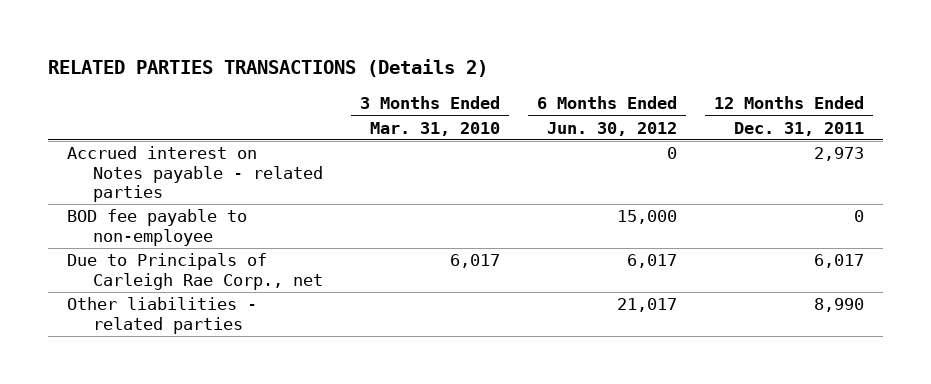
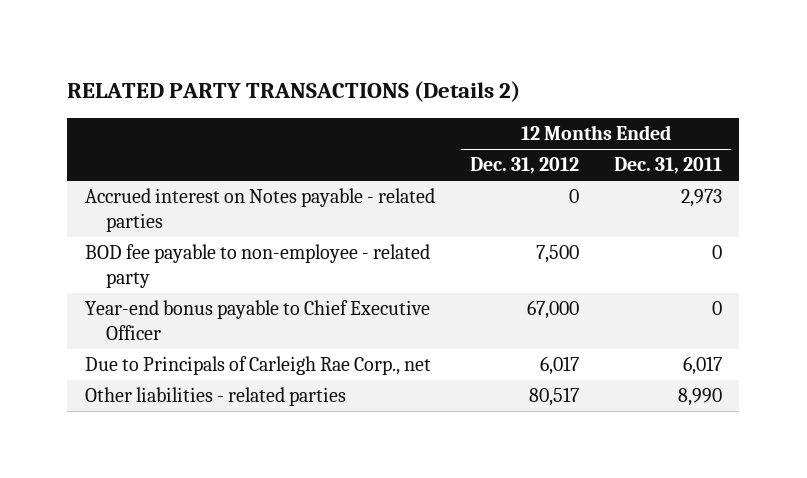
- RELATED PARTIES TRANSACTIONS (Details 2)
+ RELATED PARTY TRANSACTIONS (Details 2)
- | 3 Months Ended Mar. 31, 2010 | 6 Months Ended Jun. 30, 2012 | 12 Months Ended Dec. 31, 2011
+ | 12 Months Ended Dec. 31, 2012 | 12 Months Ended Dec. 31, 2011
- BOD fee payable to non-employee | | 15,000 | 0
+ BOD fee payable to non-employee - related party | 7,500 | 0
+ Year-end bonus payable to Chief Executive Officer | 67,000 | 0

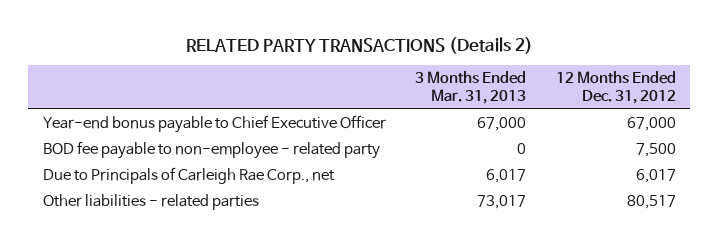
- | 12 Months Ended Dec. 31, 2012 | 12 Months Ended Dec. 31, 2011
+ | 3 Months Ended Mar. 31, 2013 | 12 Months Ended Dec. 31, 2012
- Accrued interest on Notes payable - related parties | 0 | 2,973
moved down: BOD fee payable to non-employee - related party | 0 | 7,500

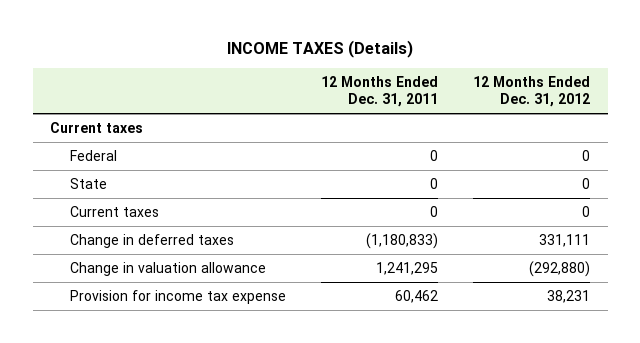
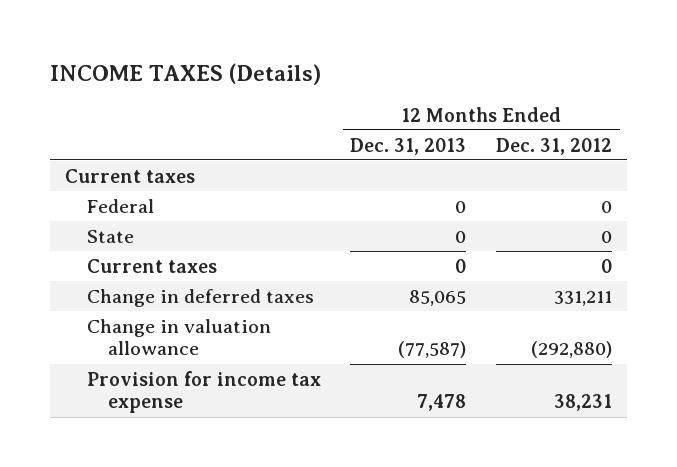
- | 12 Months Ended Dec. 31, 2011 | 12 Months Ended Dec. 31, 2012
+ | 12 Months Ended Dec. 31, 2013 | 12 Months Ended Dec. 31, 2012
- Change in deferred taxes | (1,180,833) | 331,111
+ Change in deferred taxes | 85,065 | 331,211

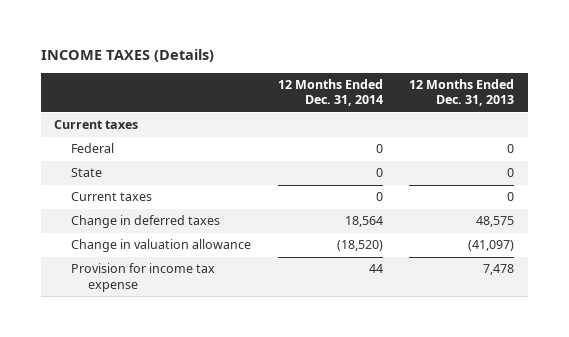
- | 12 Months Ended Dec. 31, 2013 | 12 Months Ended Dec. 31, 2012
+ | 12 Months Ended Dec. 31, 2014 | 12 Months Ended Dec. 31, 2013
- Change in deferred taxes | 85,065 | 331,211
- Change in valuation allowance | (77,587) | (292,880)
+ Change in deferred taxes | 18,564 | 48,575
+ Change in valuation allowance | (18,520) | (41,097)

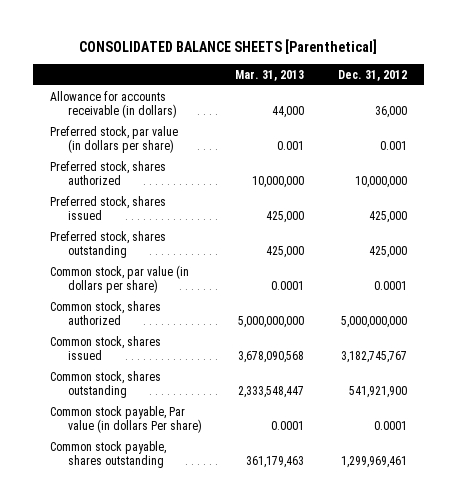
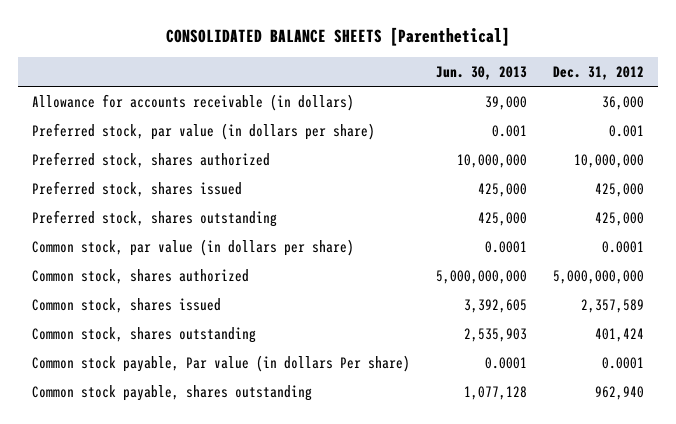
- | Mar. 31, 2013 | Dec. 31, 2012
+ | Jun. 30, 2013 | Dec. 31, 2012
- Common stock, shares issued | 3,678,090,568 | 3,182,745,767
- Common stock, shares outstanding | 2,333,548,447 | 541,921,900
+ Common stock, shares issued | 3,392,605 | 2,357,589
+ Common stock, shares outstanding | 2,535,903 | 401,424
- Common stock payable, shares outstanding | 361,179,463 | 1,299,969,461
+ Common stock payable, shares outstanding | 1,077,128 | 962,940

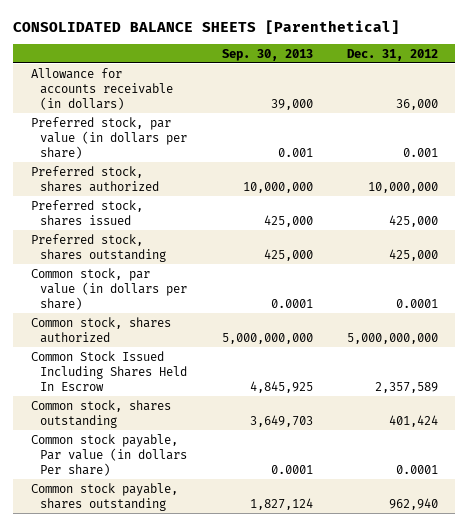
- | Jun. 30, 2013 | Dec. 31, 2012
+ | Sep. 30, 2013 | Dec. 31, 2012
- Common stock, shares issued | 3,392,605 | 2,357,589
+ Common Stock Issued Including Shares Held In Escrow | 4,845,925 | 2,357,589

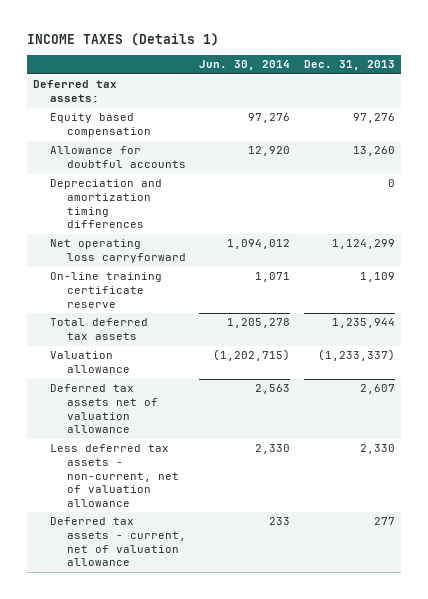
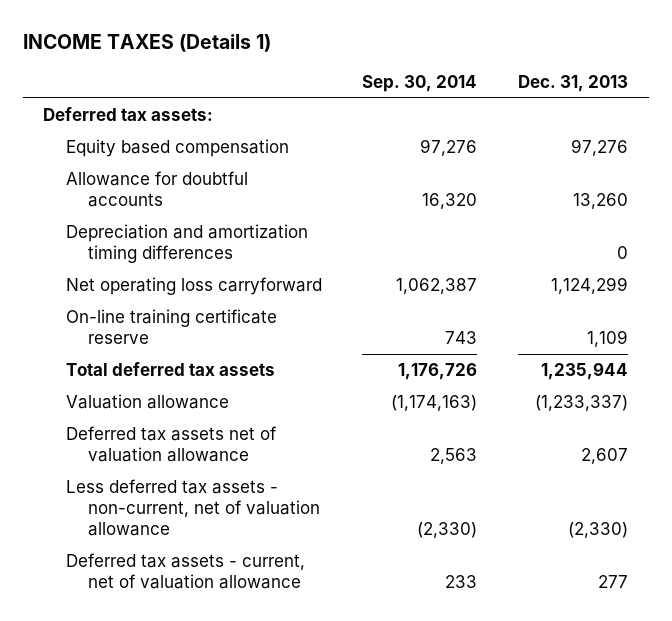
- | Jun. 30, 2014 | Dec. 31, 2013
+ | Sep. 30, 2014 | Dec. 31, 2013
- Less deferred tax assets - non-current, net of valuation allowance | 2,330 | 2,330
+ Less deferred tax assets - non-current, net of valuation allowance | (2,330) | (2,330)

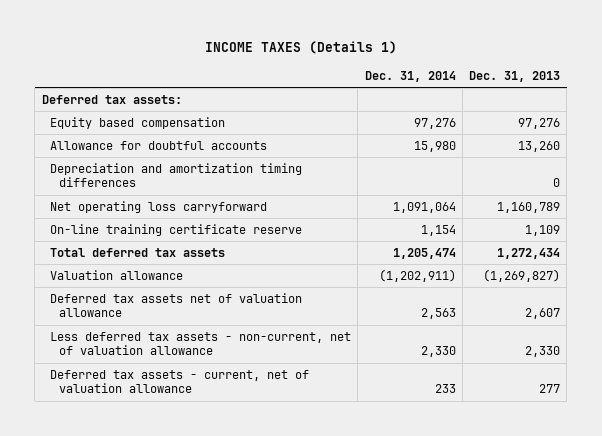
- | Sep. 30, 2014 | Dec. 31, 2013
+ | Dec. 31, 2014 | Dec. 31, 2013
- Net operating loss carryforward | 1,062,387 | 1,124,299
+ Net operating loss carryforward | 1,091,064 | 1,160,789
- Total deferred tax assets | 1,176,726 | 1,235,944
- Valuation allowance | (1,174,163) | (1,233,337)
+ Total deferred tax assets | 1,205,474 | 1,272,434
+ Valuation allowance | (1,202,911) | (1,269,827)
- Less deferred tax assets - non-current, net of valuation allowance | (2,330) | (2,330)
+ Less deferred tax assets - non-current, net of valuation allowance | 2,330 | 2,330

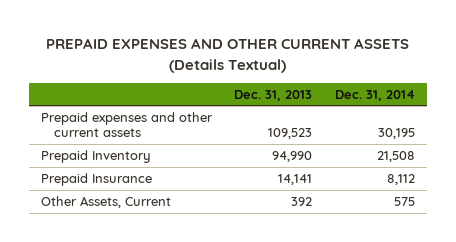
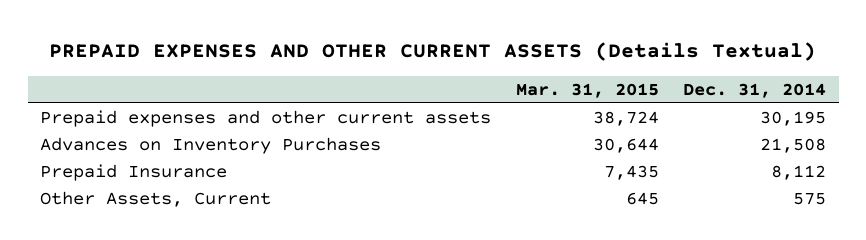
- | Dec. 31, 2013 | Dec. 31, 2014
+ | Mar. 31, 2015 | Dec. 31, 2014
- Prepaid Inventory | 94,990 | 21,508
+ Advances on Inventory Purchases | 30,644 | 21,508

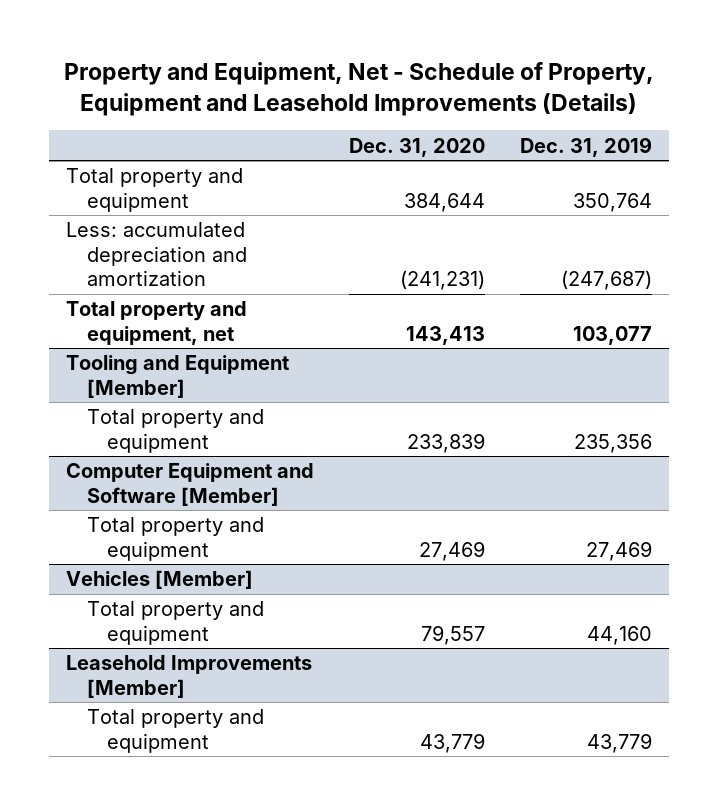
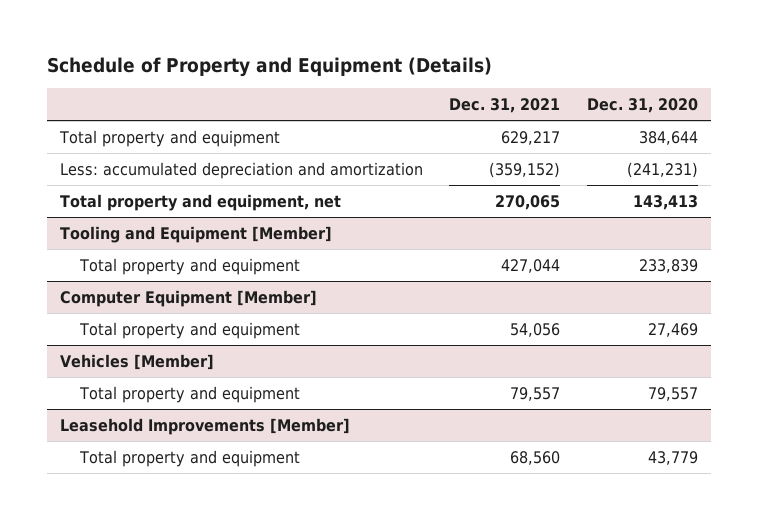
- Property and Equipment, Net - Schedule of Property, Equipment and Leasehold Improvements (Details)
+ Schedule of Property and Equipment (Details)
- | Dec. 31, 2020 | Dec. 31, 2019
+ | Dec. 31, 2021 | Dec. 31, 2020
- Computer Equipment and Software [Member]
+ Computer Equipment [Member]

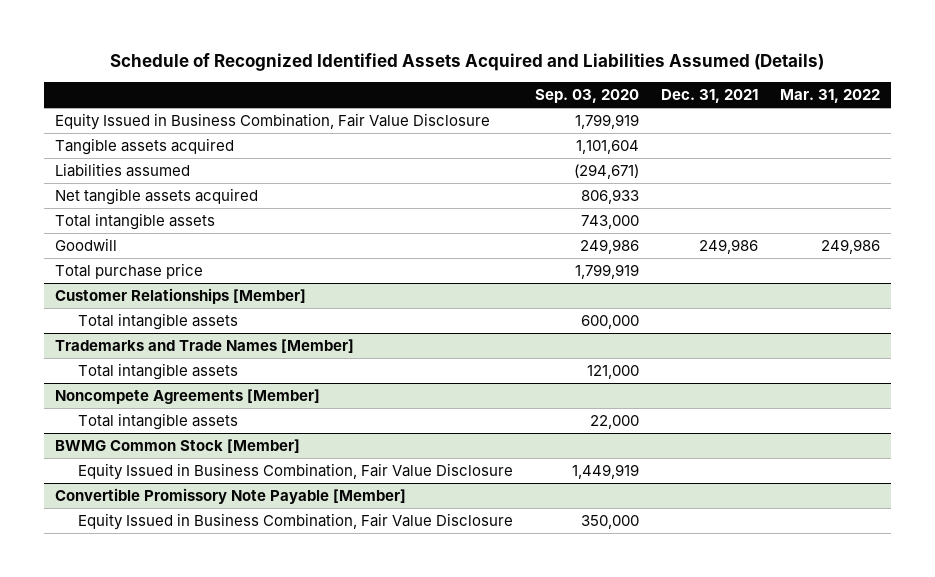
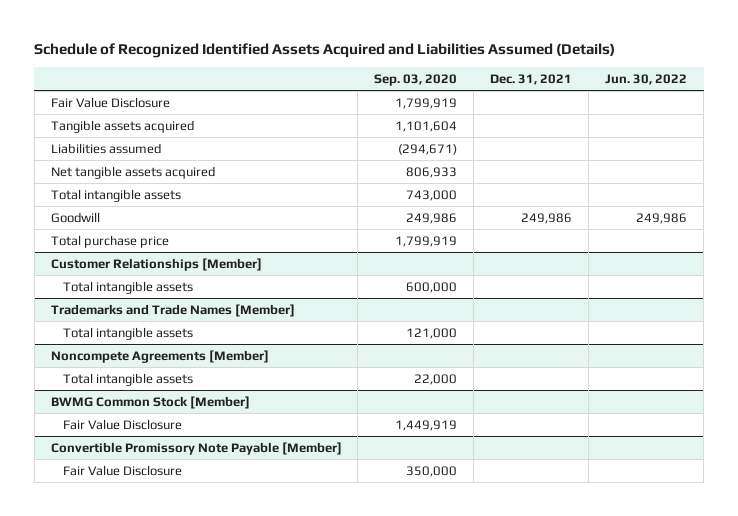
- | Sep. 03, 2020 | Dec. 31, 2021 | Mar. 31, 2022
+ | Sep. 03, 2020 | Dec. 31, 2021 | Jun. 30, 2022
- Equity Issued in Business Combination, Fair Value Disclosure | 1,799,919 | |
+ Fair Value Disclosure | 1,799,919 | |
@ BWMG Common Stock [Member]
- Equity Issued in Business Combination, Fair Value Disclosure | 1,449,919 | |
+ Fair Value Disclosure | 1,449,919 | |
@ Convertible Promissory Note Payable [Member]
- Equity Issued in Business Combination, Fair Value Disclosure | 350,000 | |
+ Fair Value Disclosure | 350,000 | |

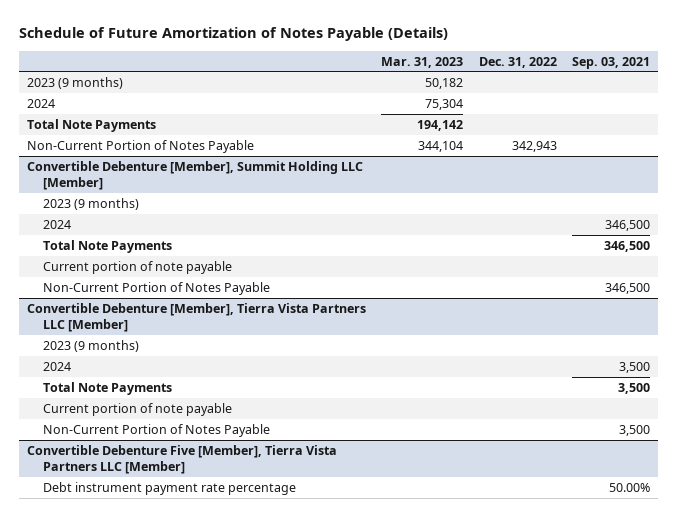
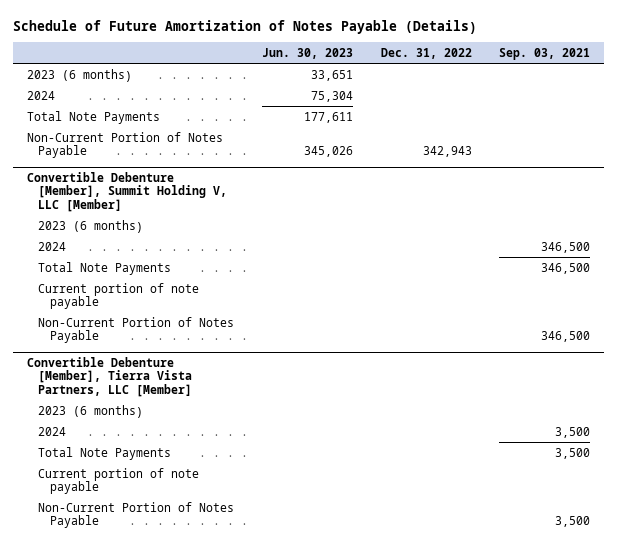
- | Mar. 31, 2023 | Dec. 31, 2022 | Sep. 03, 2021
+ | Jun. 30, 2023 | Dec. 31, 2022 | Sep. 03, 2021
- 2023 (9 months) | 50,182 | |
+ 2023 (6 months) | 33,651 | |
- Convertible Debenture [Member], Summit Holding LLC [Member]
- 2023 (9 months)
+ Convertible Debenture [Member], Summit Holding V, LLC [Member]
+ 2023 (6 months)
- Convertible Debenture [Member], Tierra Vista Partners LLC [Member]
- 2023 (9 months)
+ Convertible Debenture [Member], Tierra Vista Partners, LLC [Member]
+ 2023 (6 months)
- Convertible Debenture Five [Member], Tierra Vista Partners LLC [Member]
- Debt instrument payment rate percentage | | | 50.00%

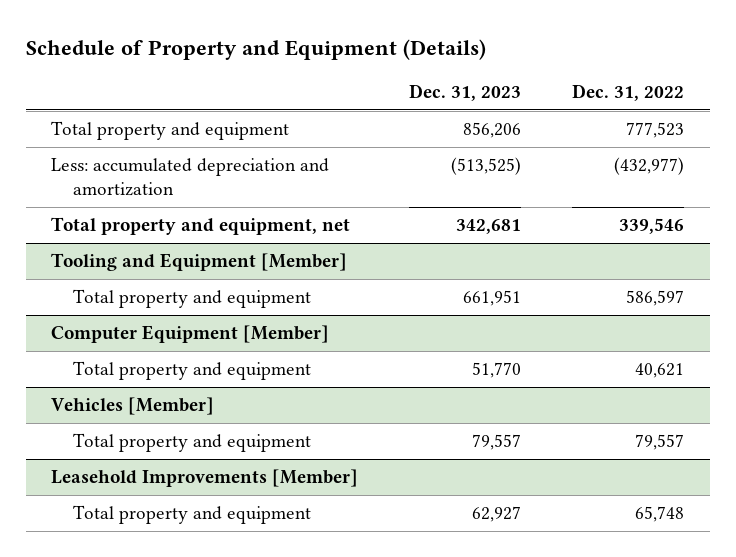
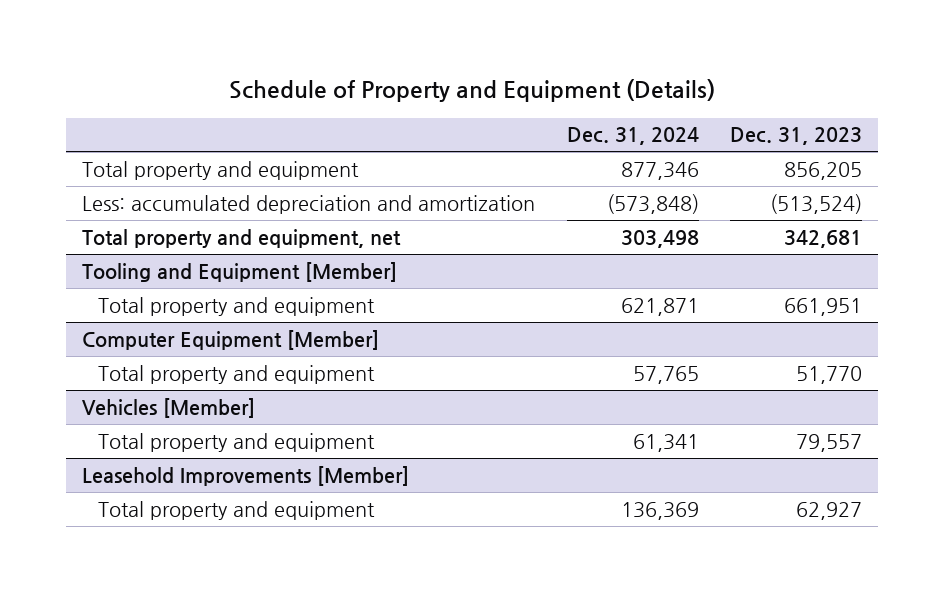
- | Dec. 31, 2023 | Dec. 31, 2022
+ | Dec. 31, 2024 | Dec. 31, 2023
- Total property and equipment | 856,206 | 777,523
- Less: accumulated depreciation and amortization | (513,525) | (432,977)
+ Total property and equipment | 877,346 | 856,205
+ Less: accumulated depreciation and amortization | (573,848) | (513,524)

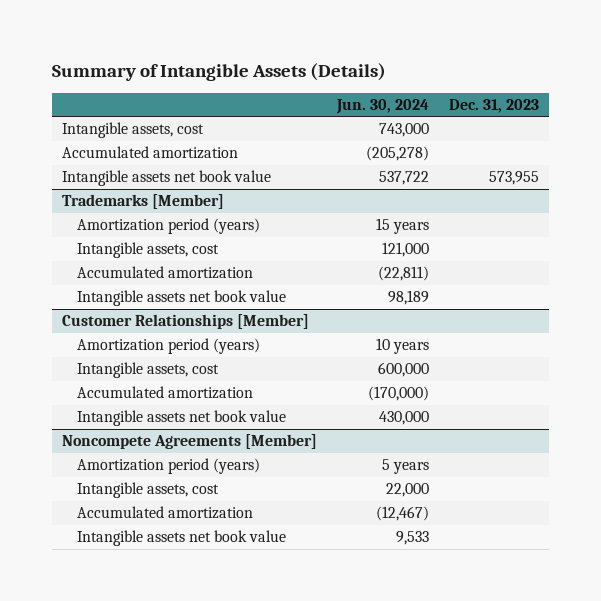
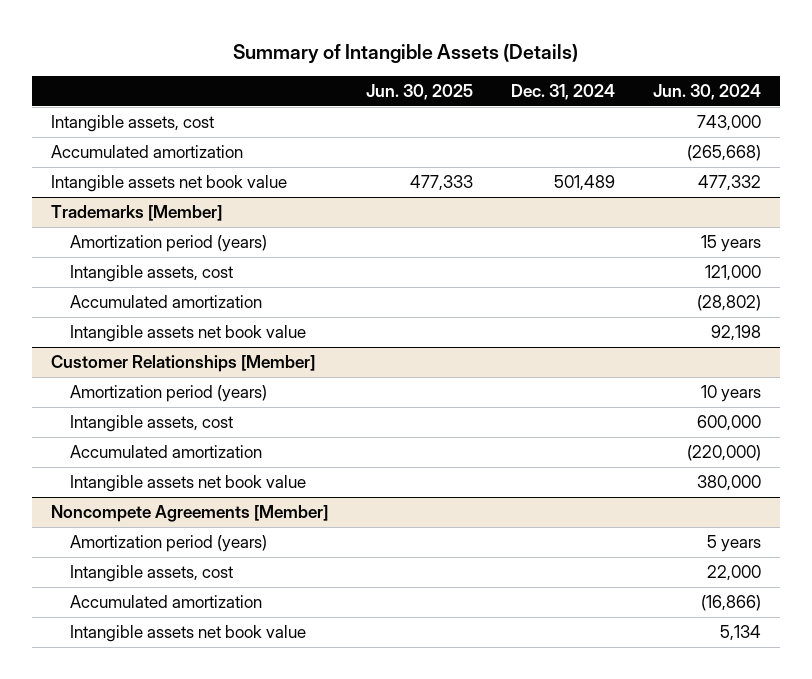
- | Jun. 30, 2024 | Dec. 31, 2023
+ | Jun. 30, 2025 | Dec. 31, 2024 | Jun. 30, 2024
- Accumulated amortization | (205,278) |
- Intangible assets net book value | 537,722 | 573,955
+ Accumulated amortization | | | (265,668)
+ Intangible assets net book value | 477,333 | 501,489 | 477,332
@ Trademarks [Member]
- Accumulated amortization | (22,811) |
- Intangible assets net book value | 98,189 |
+ Accumulated amortization | | | (28,802)
+ Intangible assets net book value | | | 92,198
@ Customer Relationships [Member]
- Accumulated amortization | (170,000) |
- Intangible assets net book value | 430,000 |
+ Accumulated amortization | | | (220,000)
+ Intangible assets net book value | | | 380,000
@ Noncompete Agreements [Member]
- Accumulated amortization | (12,467) |
- Intangible assets net book value | 9,533 |
+ Accumulated amortization | | | (16,866)
+ Intangible assets net book value | | | 5,134

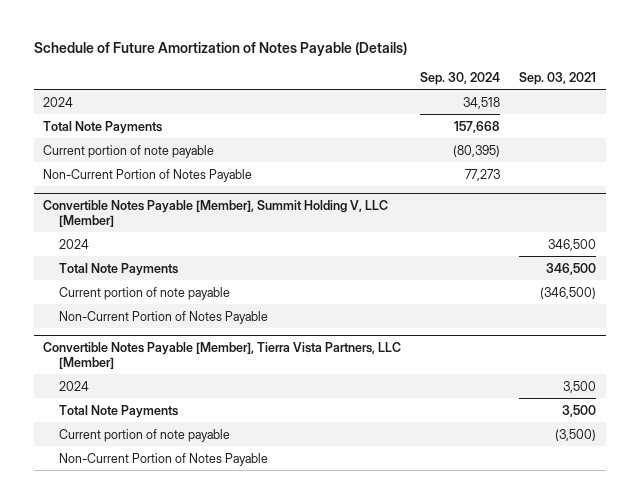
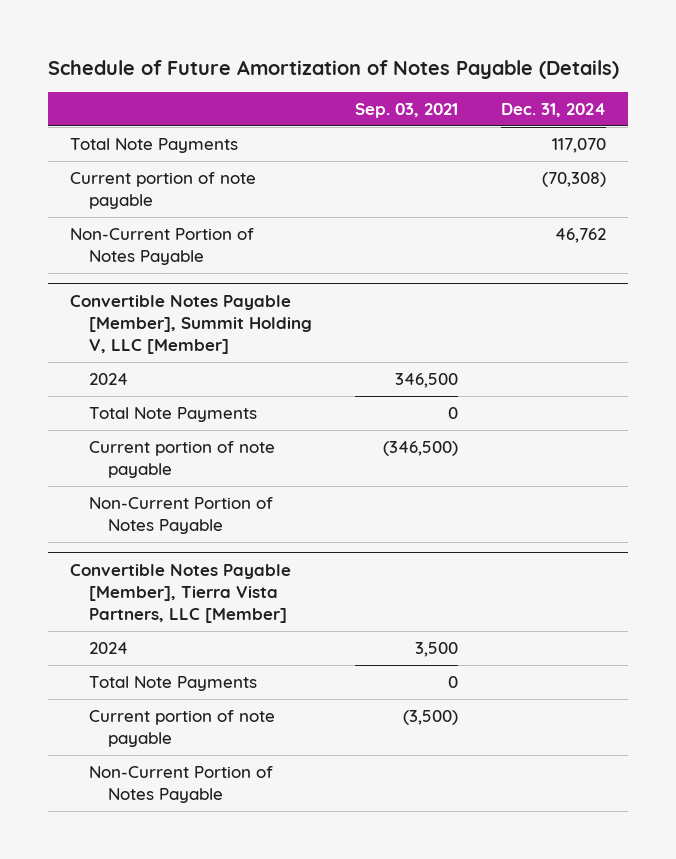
- | Sep. 30, 2024 | Sep. 03, 2021
+ | Sep. 03, 2021 | Dec. 31, 2024
- 2024 | 34,518 |
@ Convertible Notes Payable [Member], Summit Holding V, LLC [Member]
- Total Note Payments | | 346,500
+ Total Note Payments | 0 |
@ Convertible Notes Payable [Member], Tierra Vista Partners, LLC [Member]
- Total Note Payments | | 3,500
+ Total Note Payments | 0 |

